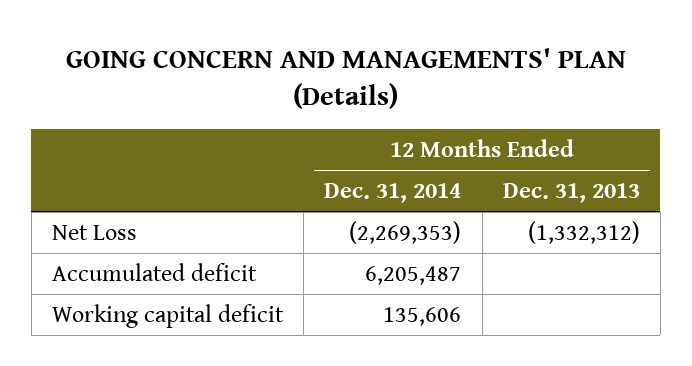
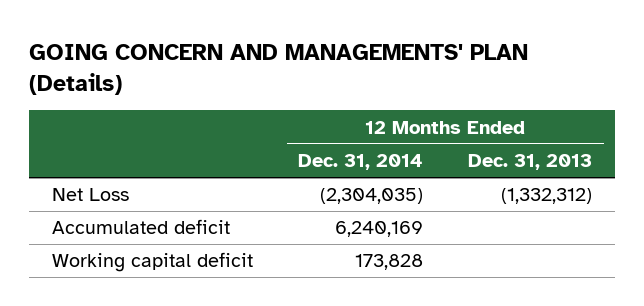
- Net Loss | (2,269,353) | (1,332,312)
- Accumulated deficit | 6,205,487 |
- Working capital deficit | 135,606 |
+ Net Loss | (2,304,035) | (1,332,312)
+ Accumulated deficit | 6,240,169 |
+ Working capital deficit | 173,828 |

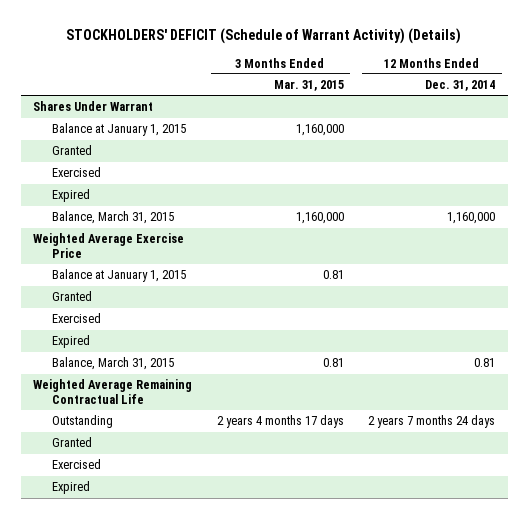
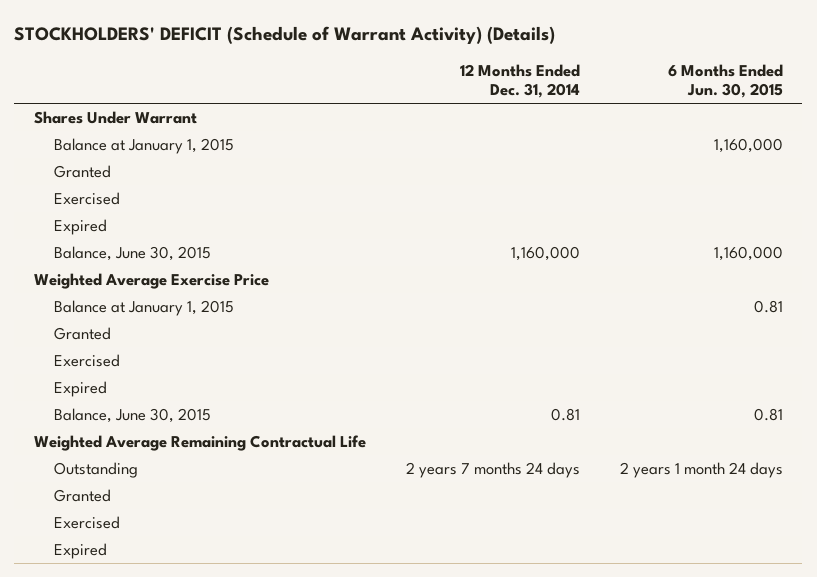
- | 3 Months Ended Mar. 31, 2015 | 12 Months Ended Dec. 31, 2014
+ | 12 Months Ended Dec. 31, 2014 | 6 Months Ended Jun. 30, 2015
- Balance, March 31, 2015 | 1,160,000 | 1,160,000
+ Balance, June 30, 2015 | 1,160,000 | 1,160,000
- Balance, March 31, 2015 | 0.81 | 0.81
+ Balance, June 30, 2015 | 0.81 | 0.81

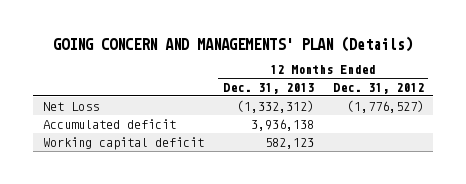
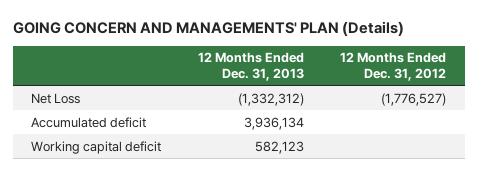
- Accumulated deficit | 3,936,138 |
+ Accumulated deficit | 3,936,134 |

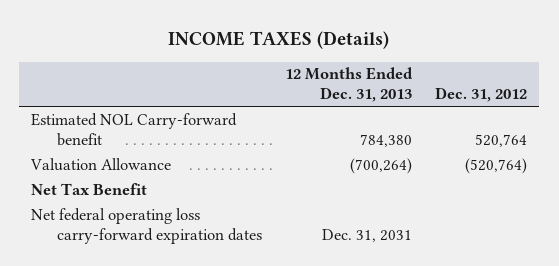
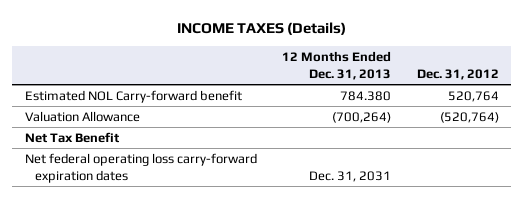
- Estimated NOL Carry-forward benefit | 784,380 | 520,764
+ Estimated NOL Carry-forward benefit | 784.380 | 520,764

